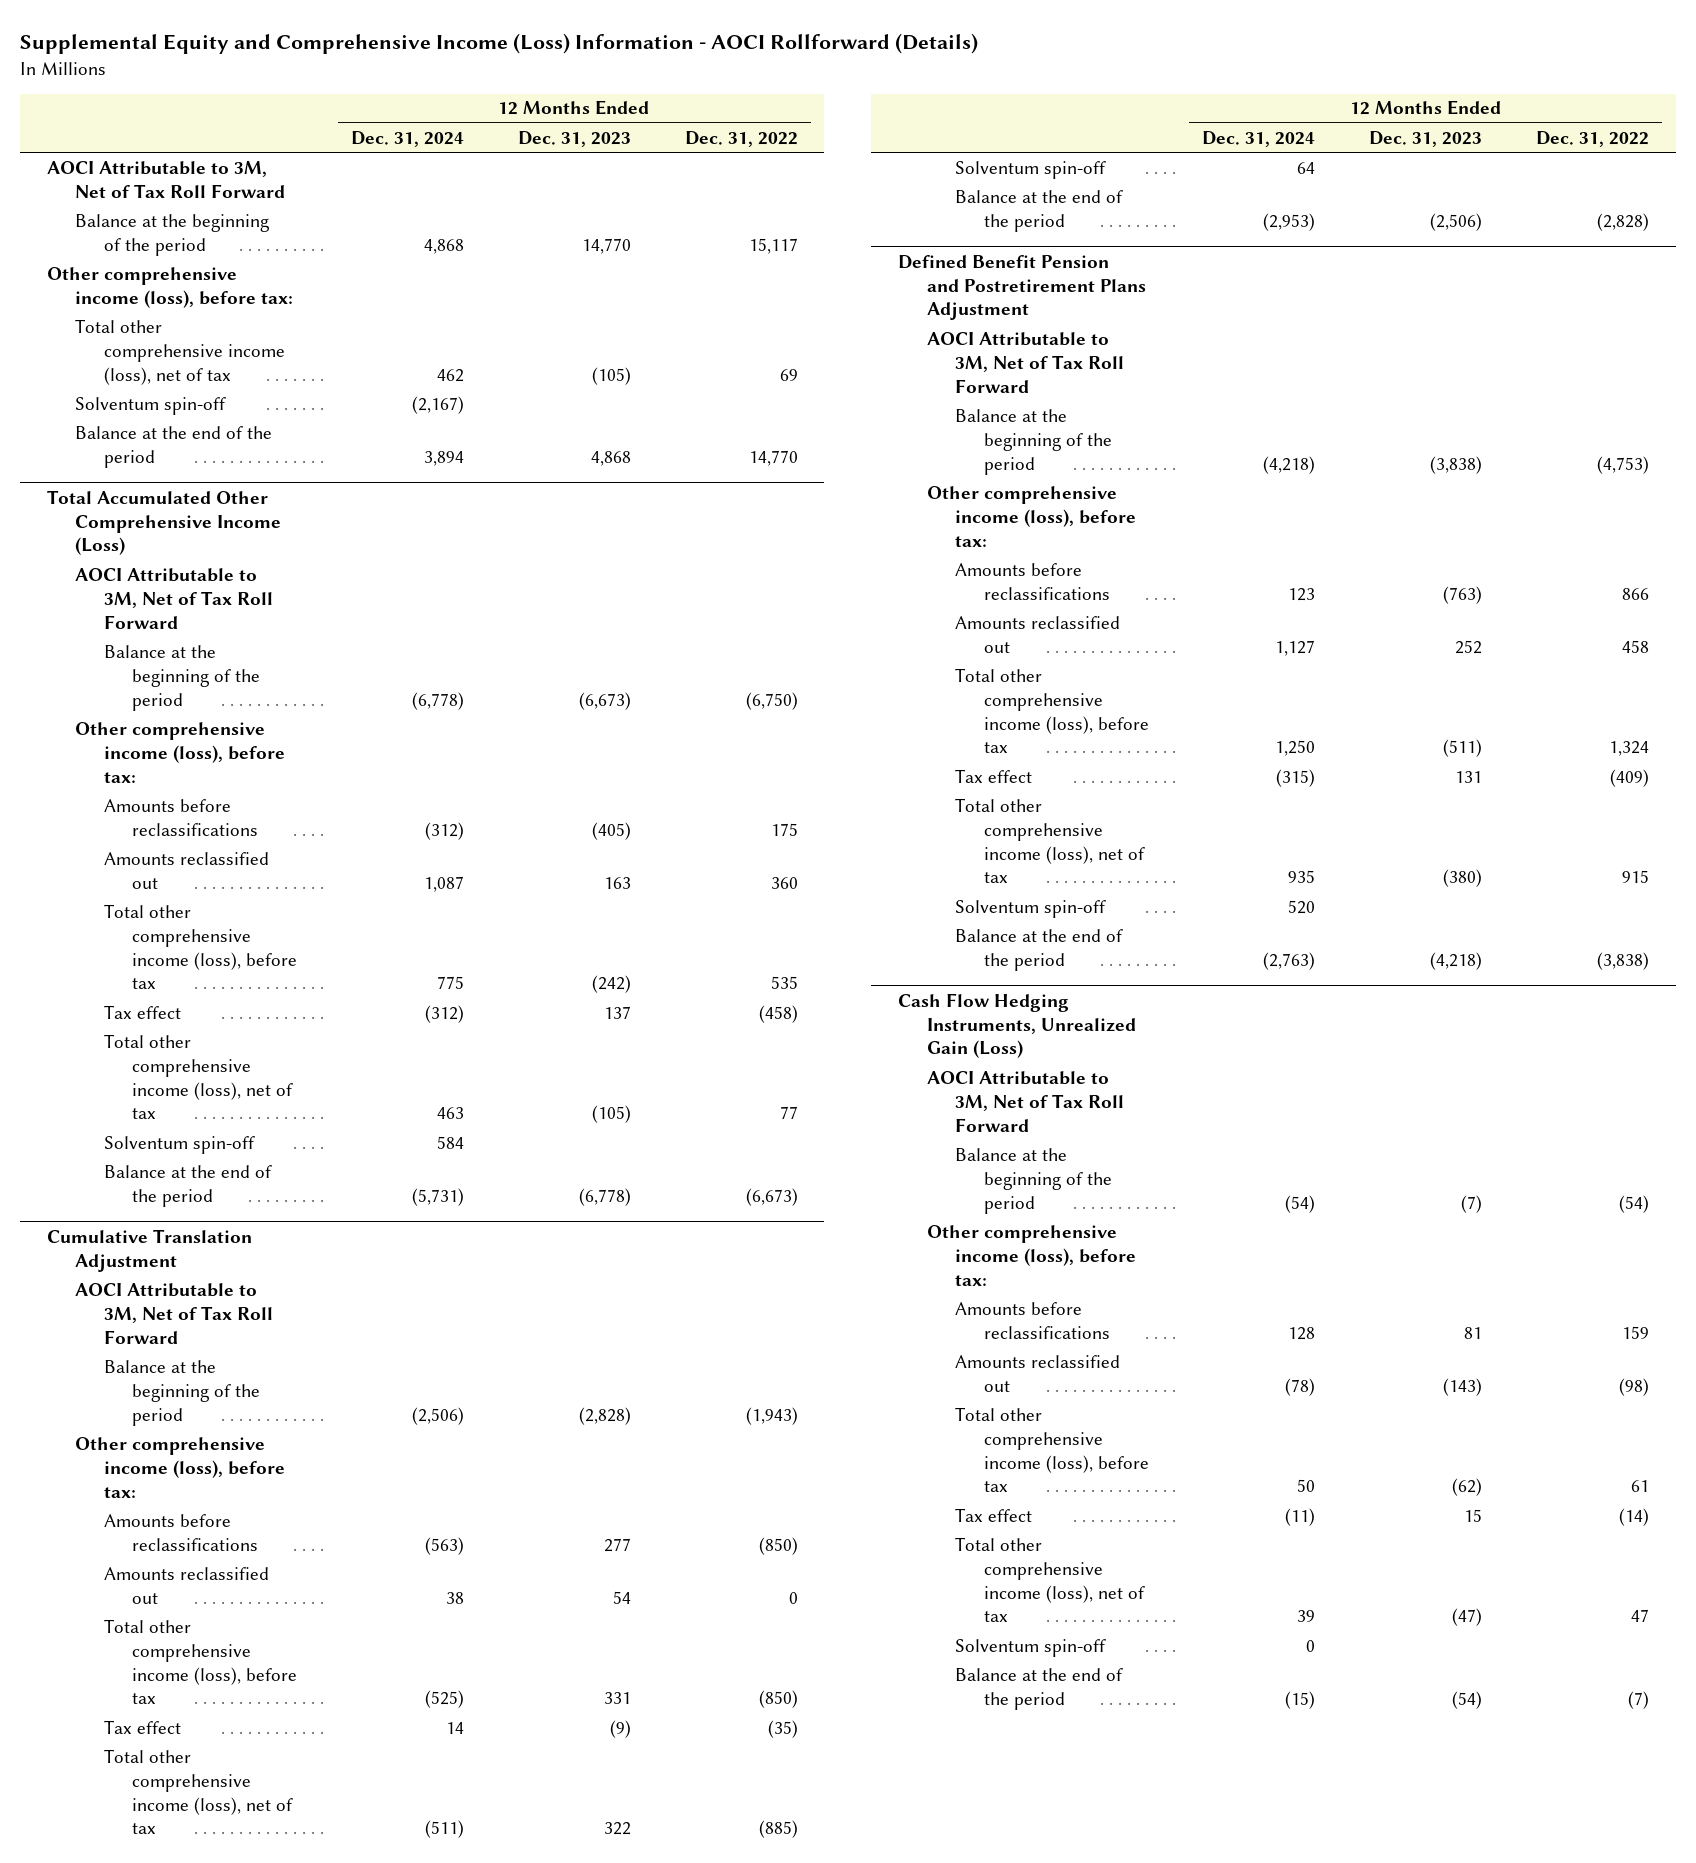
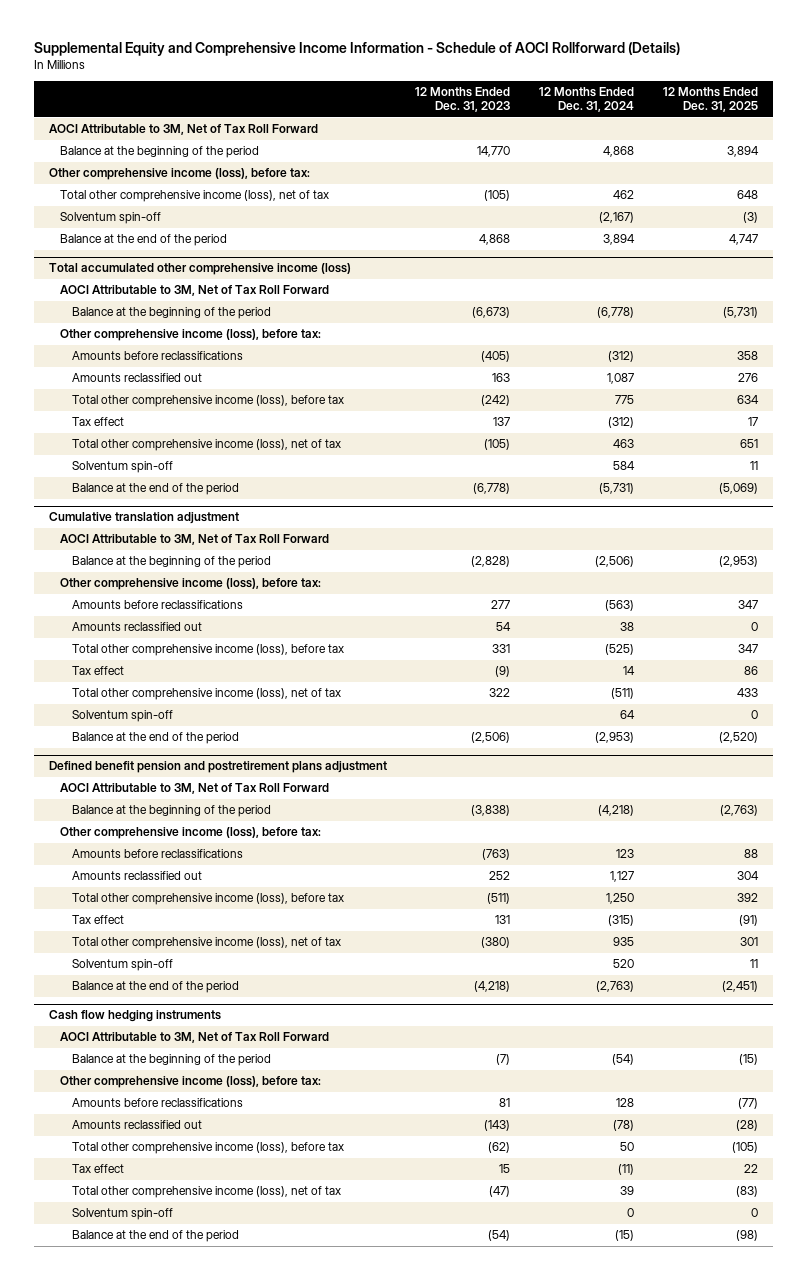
- Supplemental Equity and Comprehensive Income (Loss) Information - AOCI Rollforward (Details)
+ Supplemental Equity and Comprehensive Income Information - Schedule of AOCI Rollforward (Details)
- | 12 Months Ended Dec. 31, 2024 | 12 Months Ended Dec. 31, 2023 | 12 Months Ended Dec. 31, 2022
+ | 12 Months Ended Dec. 31, 2023 | 12 Months Ended Dec. 31, 2024 | 12 Months Ended Dec. 31, 2025
- Total Accumulated Other Comprehensive Income (Loss)
+ Total accumulated other comprehensive income (loss)
- Cumulative Translation Adjustment
+ Cumulative translation adjustment
- Defined Benefit Pension and Postretirement Plans Adjustment
+ Defined benefit pension and postretirement plans adjustment
- Cash Flow Hedging Instruments, Unrealized Gain (Loss)
+ Cash flow hedging instruments

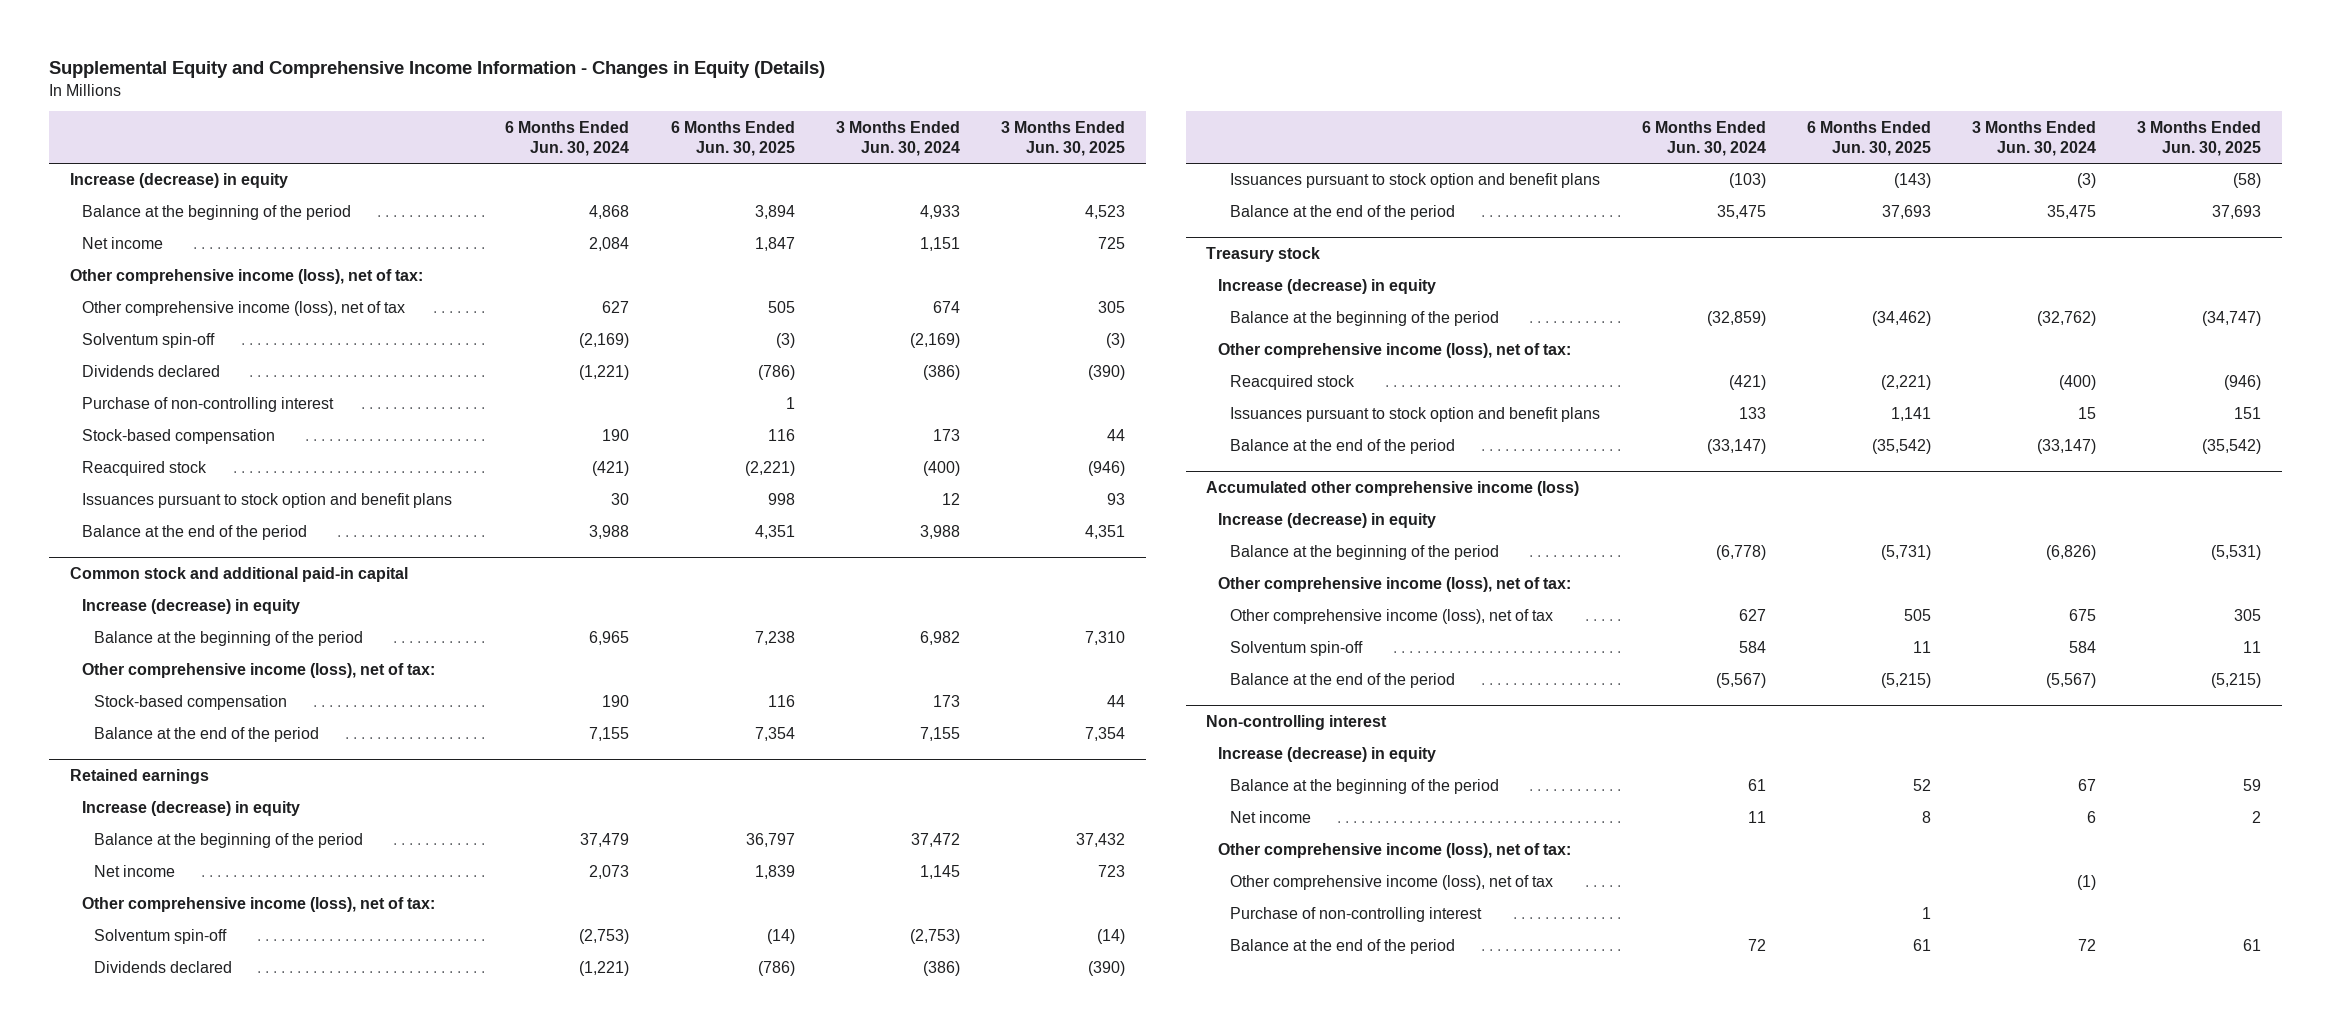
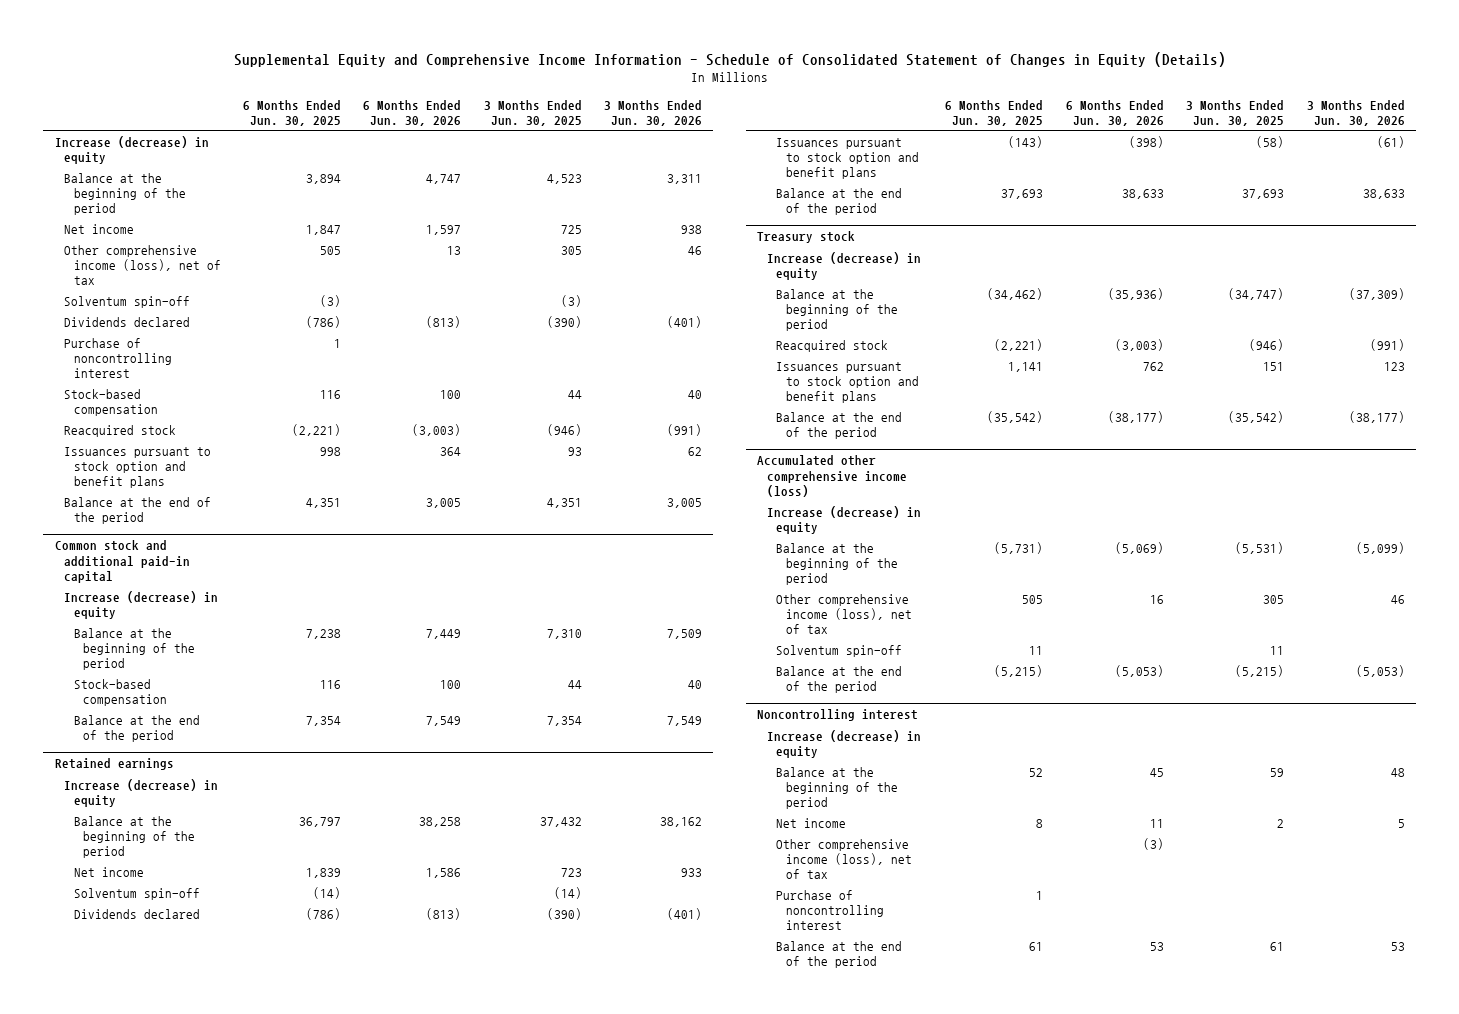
- Supplemental Equity and Comprehensive Income Information - Changes in Equity (Details)
+ Supplemental Equity and Comprehensive Income Information - Schedule of Consolidated Statement of Changes in Equity (Details)
- | 6 Months Ended Jun. 30, 2024 | 6 Months Ended Jun. 30, 2025 | 3 Months Ended Jun. 30, 2024 | 3 Months Ended Jun. 30, 2025
+ | 6 Months Ended Jun. 30, 2025 | 6 Months Ended Jun. 30, 2026 | 3 Months Ended Jun. 30, 2025 | 3 Months Ended Jun. 30, 2026
- Other comprehensive income (loss), net of tax:
- Purchase of non-controlling interest | | 1 | |
+ Purchase of noncontrolling interest | 1 | | |
@ Common stock and additional paid-in capital
- Other comprehensive income (loss), net of tax:
@ Retained earnings
- Other comprehensive income (loss), net of tax:
@ Treasury stock
- Other comprehensive income (loss), net of tax:
@ Accumulated other comprehensive income (loss)
- Other comprehensive income (loss), net of tax:
- Non-controlling interest
+ Noncontrolling interest
- Other comprehensive income (loss), net of tax:
- Purchase of non-controlling interest | | 1 | |
+ Purchase of noncontrolling interest | 1 | | |

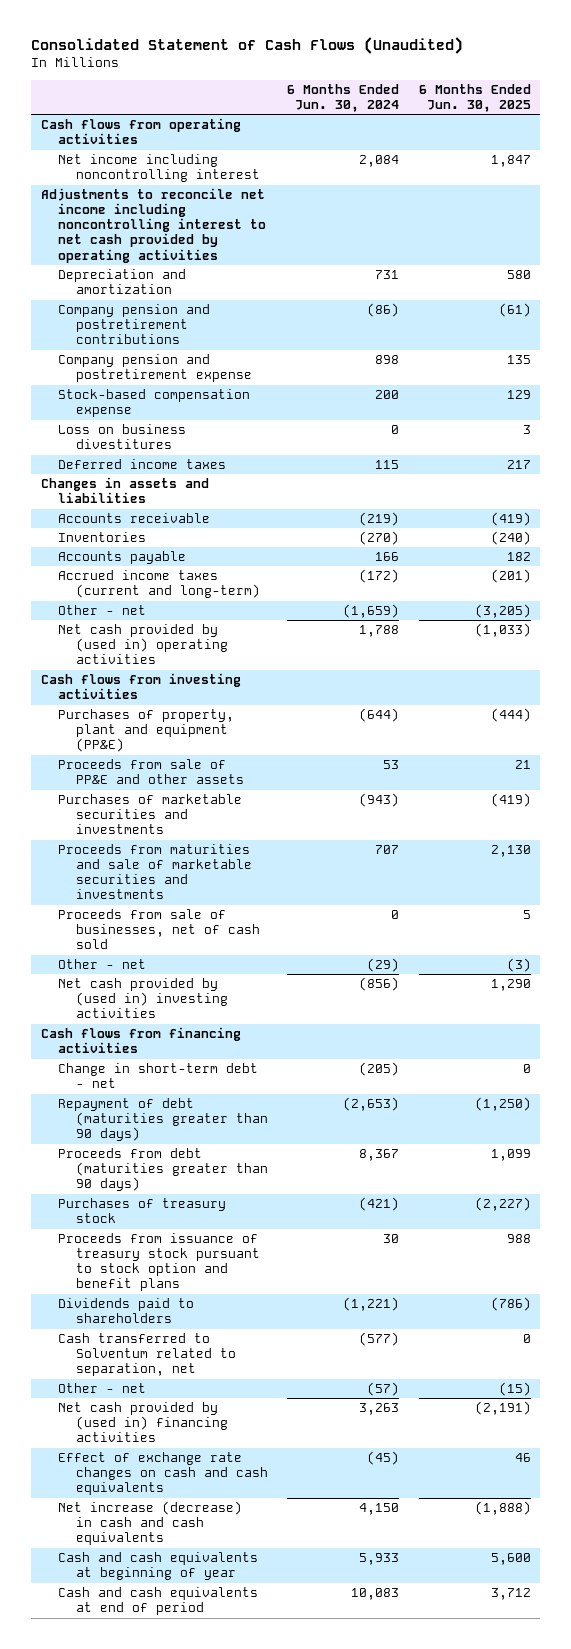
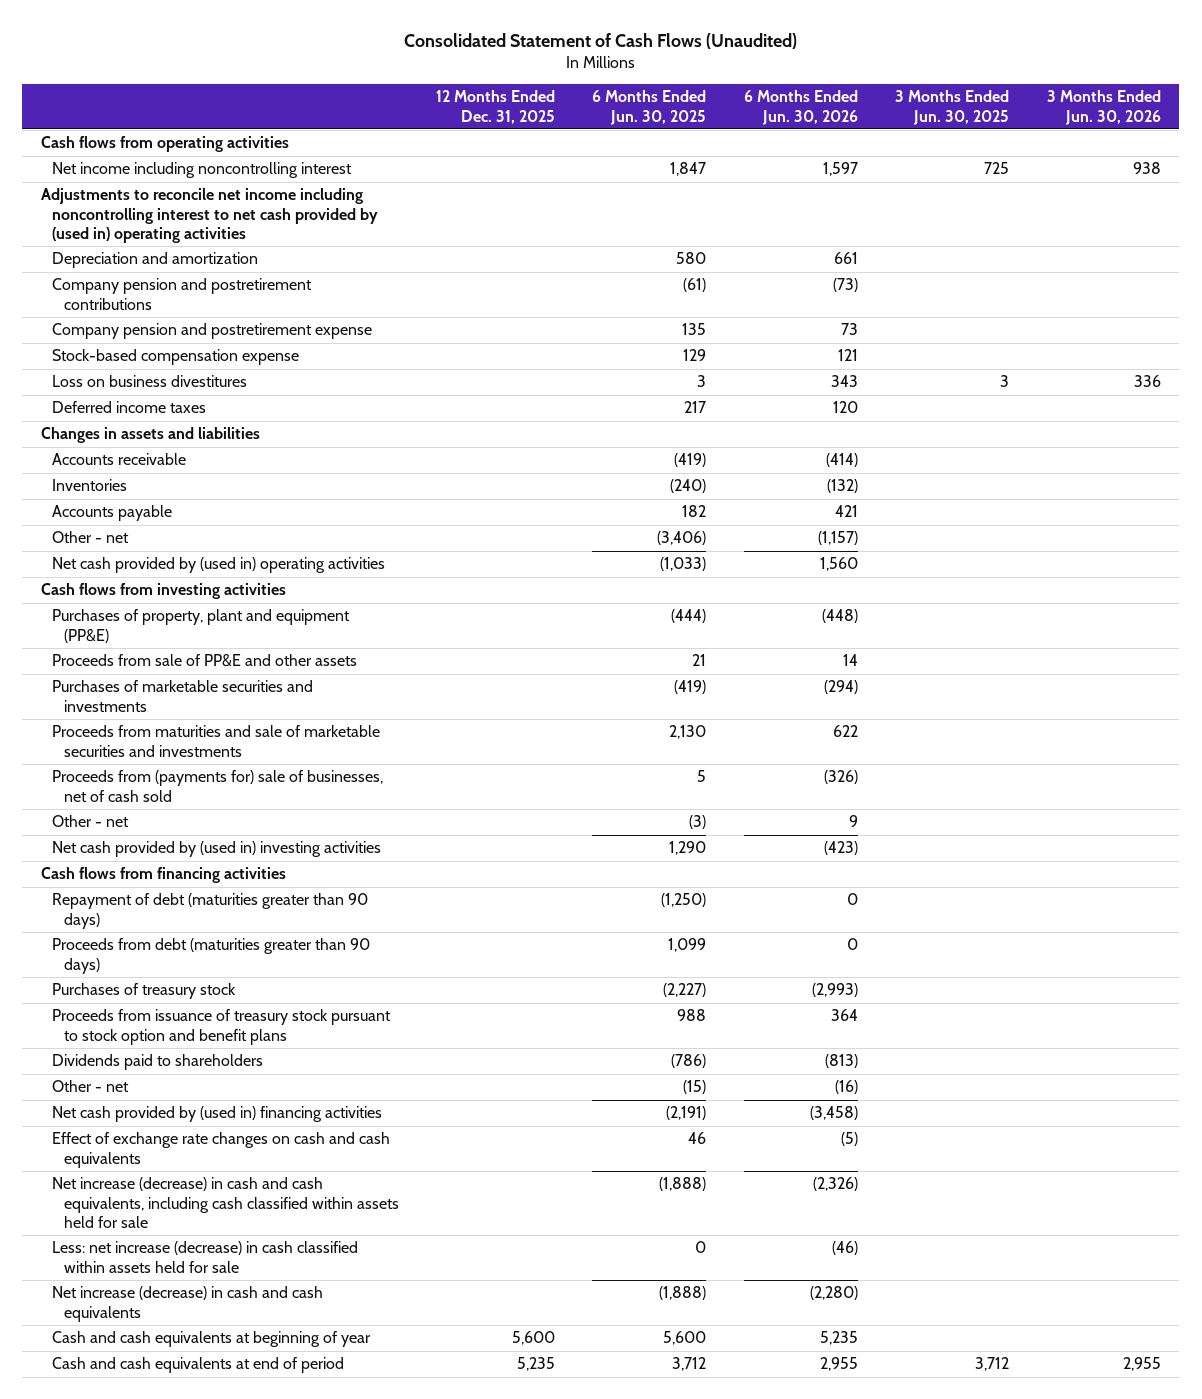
- | 6 Months Ended Jun. 30, 2024 | 6 Months Ended Jun. 30, 2025
+ | 12 Months Ended Dec. 31, 2025 | 6 Months Ended Jun. 30, 2025 | 6 Months Ended Jun. 30, 2026 | 3 Months Ended Jun. 30, 2025 | 3 Months Ended Jun. 30, 2026
- Adjustments to reconcile net income including noncontrolling interest to net cash provided by operating activities
+ Adjustments to reconcile net income including noncontrolling interest to net cash provided by (used in) operating activities
- Accrued income taxes (current and long-term) | (172) | (201)
- Other - net | (1,659) | (3,205)
+ Other - net | | (3,406) | (1,157) | |
- Proceeds from sale of businesses, net of cash sold | 0 | 5
+ Proceeds from (payments for) sale of businesses, net of cash sold | | 5 | (326) | |
- Change in short-term debt - net | (205) | 0
- Cash transferred to Solventum related to separation, net | (577) | 0
+ Net increase (decrease) in cash and cash equivalents, including cash classified within assets held for sale | | (1,888) | (2,326) | |
+ Less: net increase (decrease) in cash classified within assets held for sale | | 0 | (46) | |

